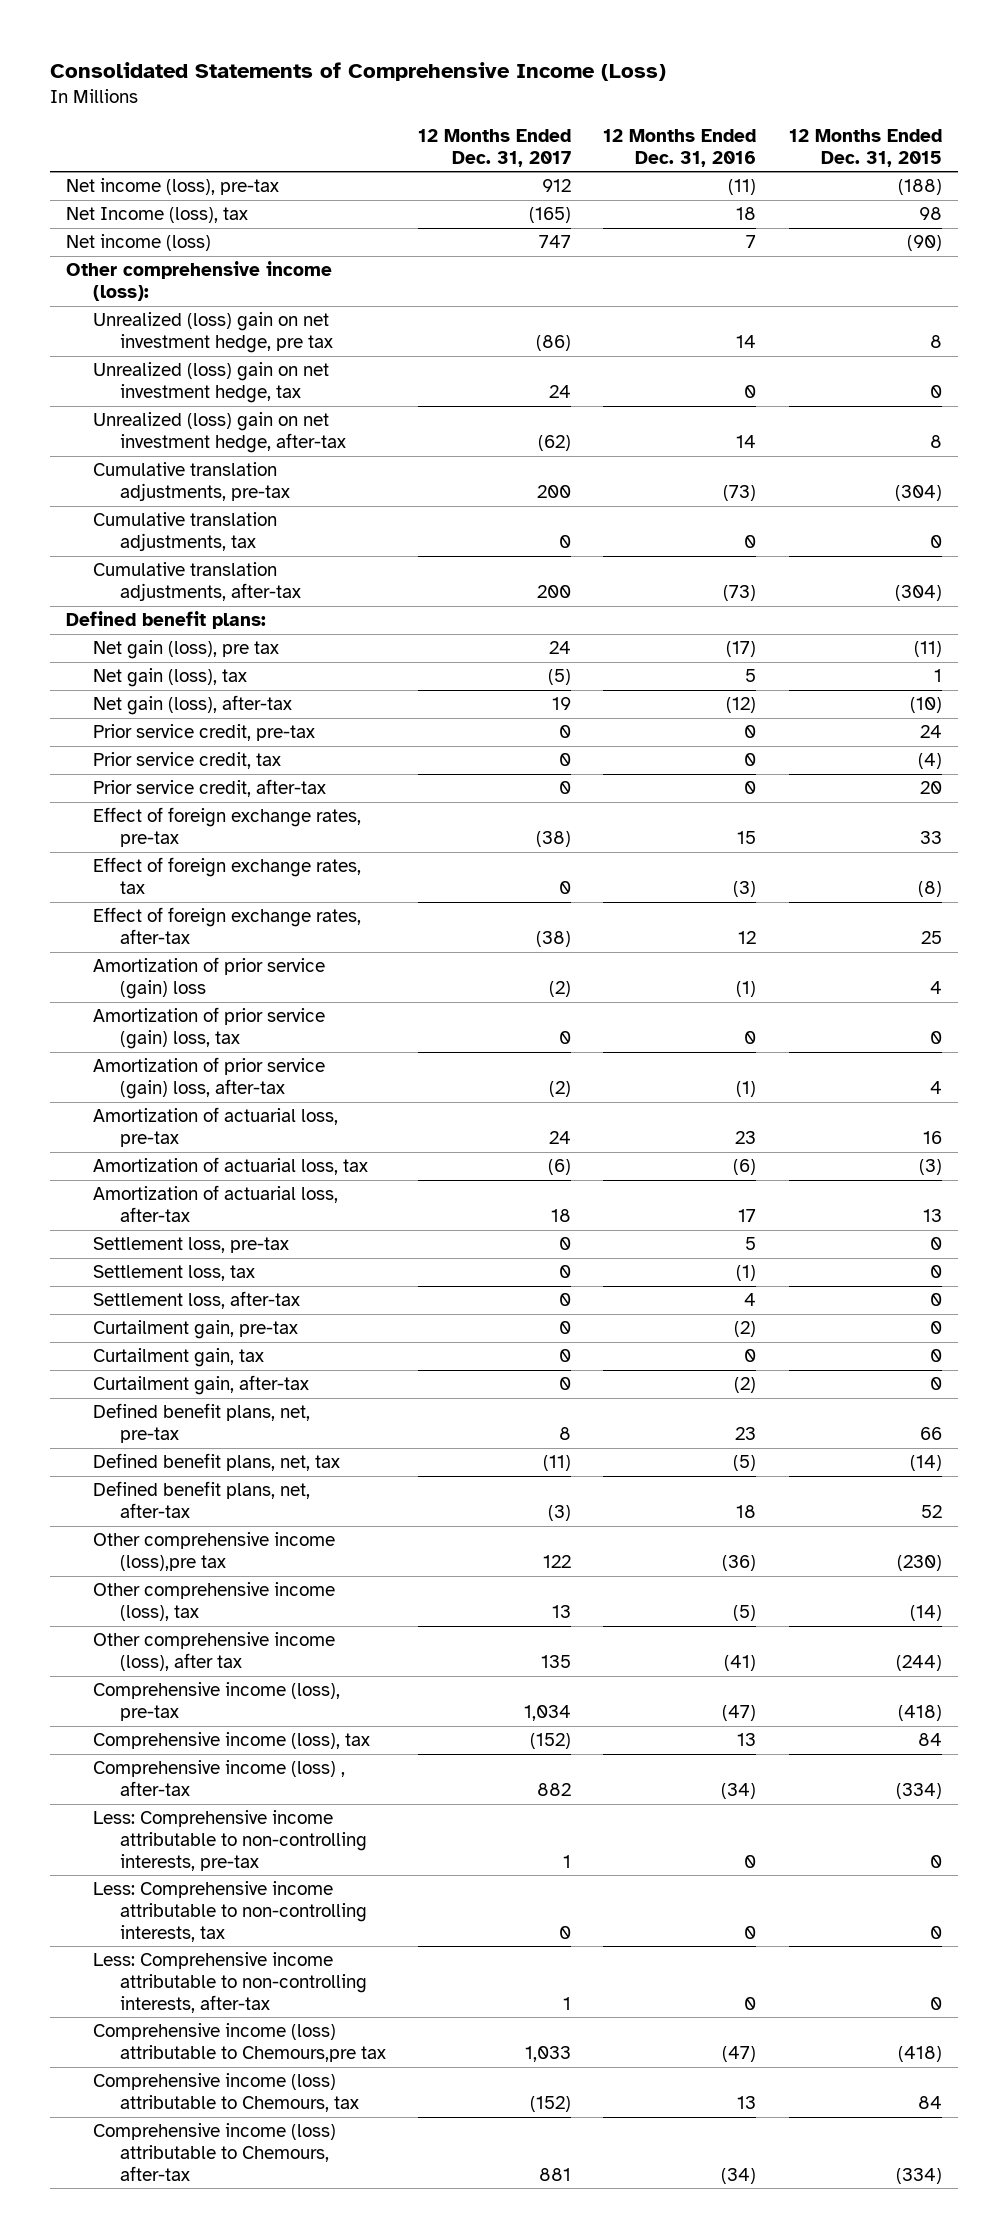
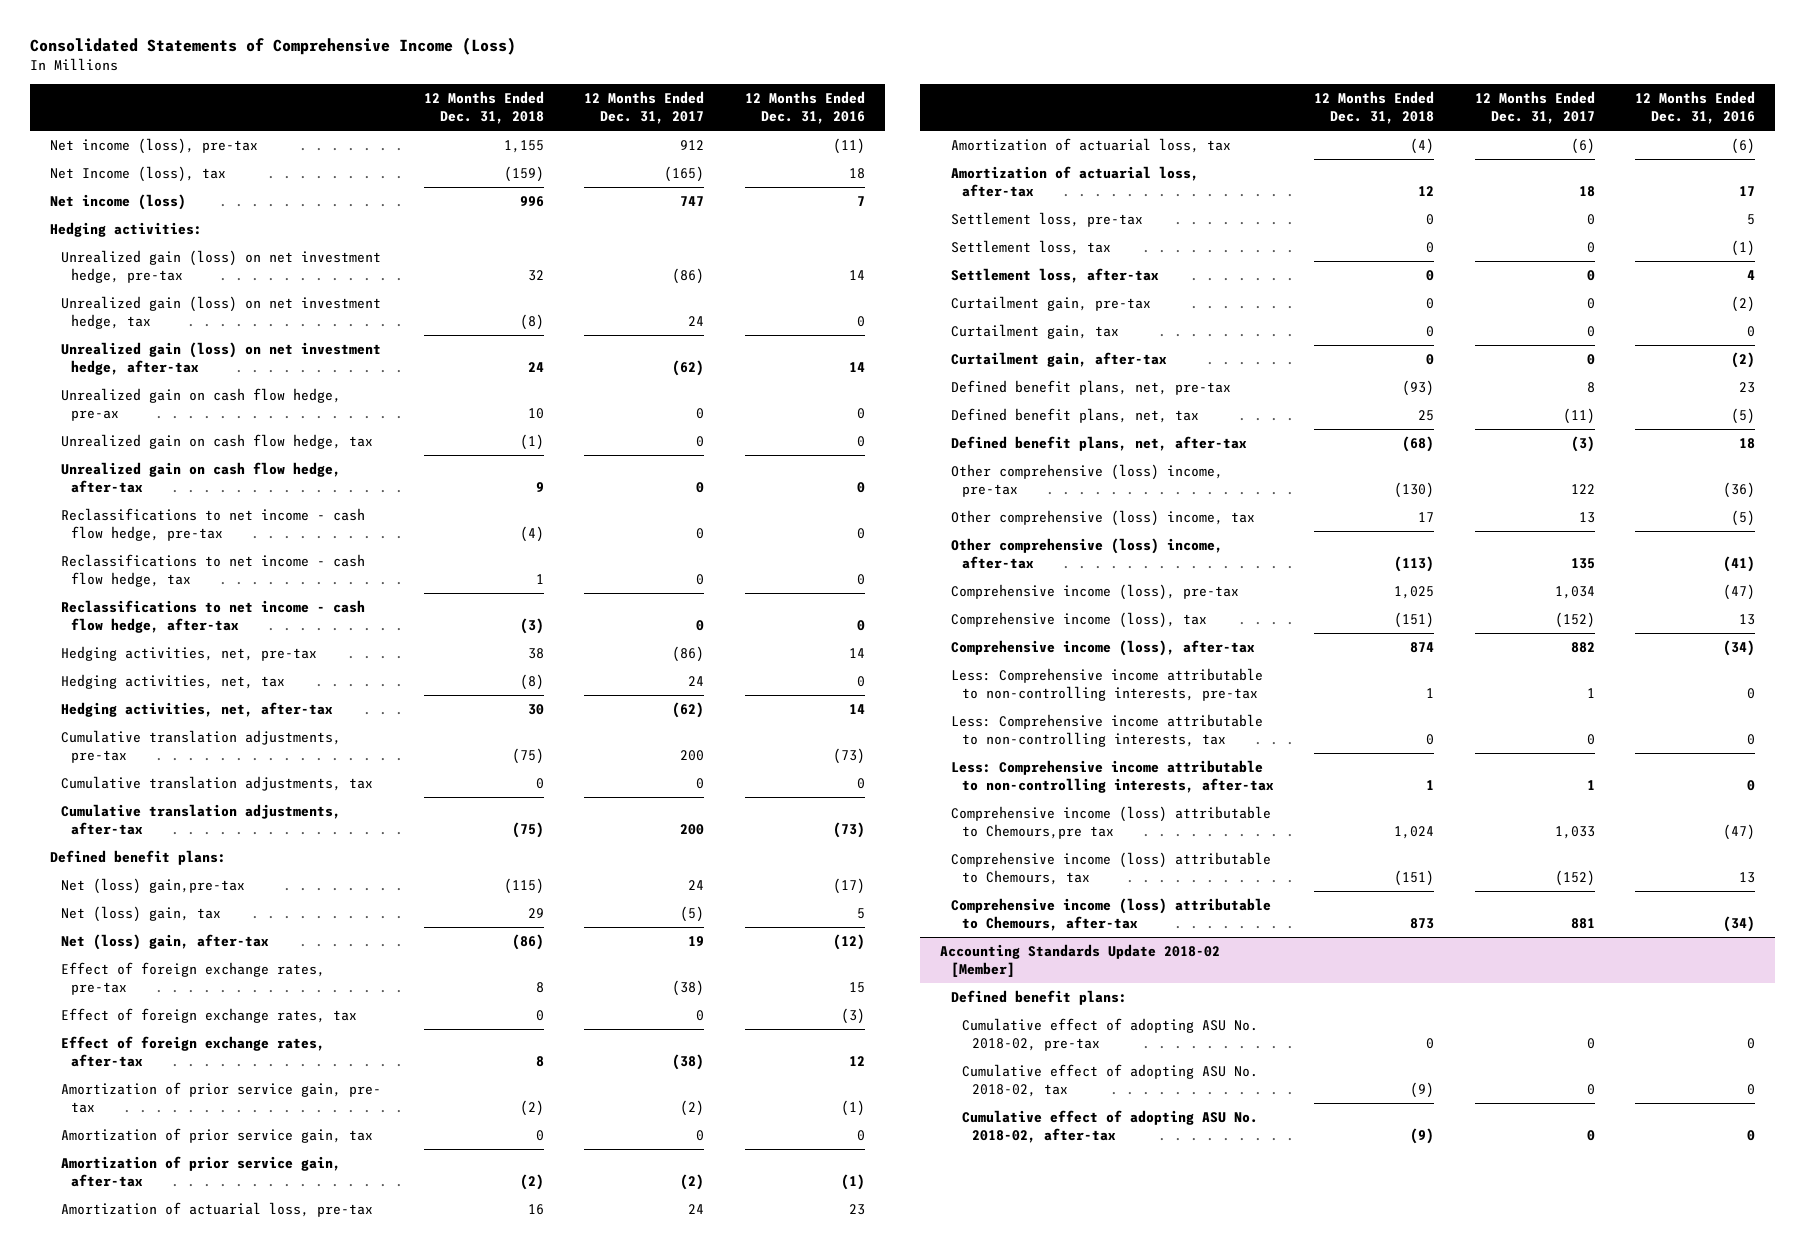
- | 12 Months Ended Dec. 31, 2017 | 12 Months Ended Dec. 31, 2016 | 12 Months Ended Dec. 31, 2015
+ | 12 Months Ended Dec. 31, 2018 | 12 Months Ended Dec. 31, 2017 | 12 Months Ended Dec. 31, 2016
- Other comprehensive income (loss):
- Unrealized (loss) gain on net investment hedge, pre tax | (86) | 14 | 8
- Unrealized (loss) gain on net investment hedge, tax | 24 | 0 | 0
- Unrealized (loss) gain on net investment hedge, after-tax | (62) | 14 | 8
+ Hedging activities:
+ Unrealized gain (loss) on net investment hedge, pre-tax | 32 | (86) | 14
+ Unrealized gain (loss) on net investment hedge, tax | (8) | 24 | 0
+ Unrealized gain (loss) on net investment hedge, after-tax | 24 | (62) | 14
+ Unrealized gain on cash flow hedge, pre-ax | 10 | 0 | 0
+ Unrealized gain on cash flow hedge, tax | (1) | 0 | 0
+ Unrealized gain on cash flow hedge, after-tax | 9 | 0 | 0
+ Reclassifications to net income - cash flow hedge, pre-tax | (4) | 0 | 0
+ Reclassifications to net income - cash flow hedge, tax | 1 | 0 | 0
+ Reclassifications to net income - cash flow hedge, after-tax | (3) | 0 | 0
+ Hedging activities, net, pre-tax | 38 | (86) | 14
+ Hedging activities, net, tax | (8) | 24 | 0
+ Hedging activities, net, after-tax | 30 | (62) | 14
- Net gain (loss), pre tax | 24 | (17) | (11)
- Net gain (loss), tax | (5) | 5 | 1
- Net gain (loss), after-tax | 19 | (12) | (10)
- Prior service credit, pre-tax | 0 | 0 | 24
- Prior service credit, tax | 0 | 0 | (4)
- Prior service credit, after-tax | 0 | 0 | 20
+ Net (loss) gain,pre-tax | (115) | 24 | (17)
+ Net (loss) gain, tax | 29 | (5) | 5
+ Net (loss) gain, after-tax | (86) | 19 | (12)
- Amortization of prior service (gain) loss | (2) | (1) | 4
- Amortization of prior service (gain) loss, tax | 0 | 0 | 0
- Amortization of prior service (gain) loss, after-tax | (2) | (1) | 4
+ Amortization of prior service gain, pre- tax | (2) | (2) | (1)
+ Amortization of prior service gain, tax | 0 | 0 | 0
+ Amortization of prior service gain, after-tax | (2) | (2) | (1)
- Other comprehensive income (loss),pre tax | 122 | (36) | (230)
- Other comprehensive income (loss), tax | 13 | (5) | (14)
- Other comprehensive income (loss), after tax | 135 | (41) | (244)
+ Other comprehensive (loss) income, pre-tax | (130) | 122 | (36)
+ Other comprehensive (loss) income, tax | 17 | 13 | (5)
+ Other comprehensive (loss) income, after-tax | (113) | 135 | (41)
- Comprehensive income (loss) , after-tax | 882 | (34) | (334)
+ Comprehensive income (loss), after-tax | 874 | 882 | (34)
+ Accounting Standards Update 2018-02 [Member]
+ Defined benefit plans:
+ Cumulative effect of adopting ASU No. 2018-02, pre-tax | 0 | 0 | 0
+ Cumulative effect of adopting ASU No. 2018-02, tax | (9) | 0 | 0
+ Cumulative effect of adopting ASU No. 2018-02, after-tax | (9) | 0 | 0

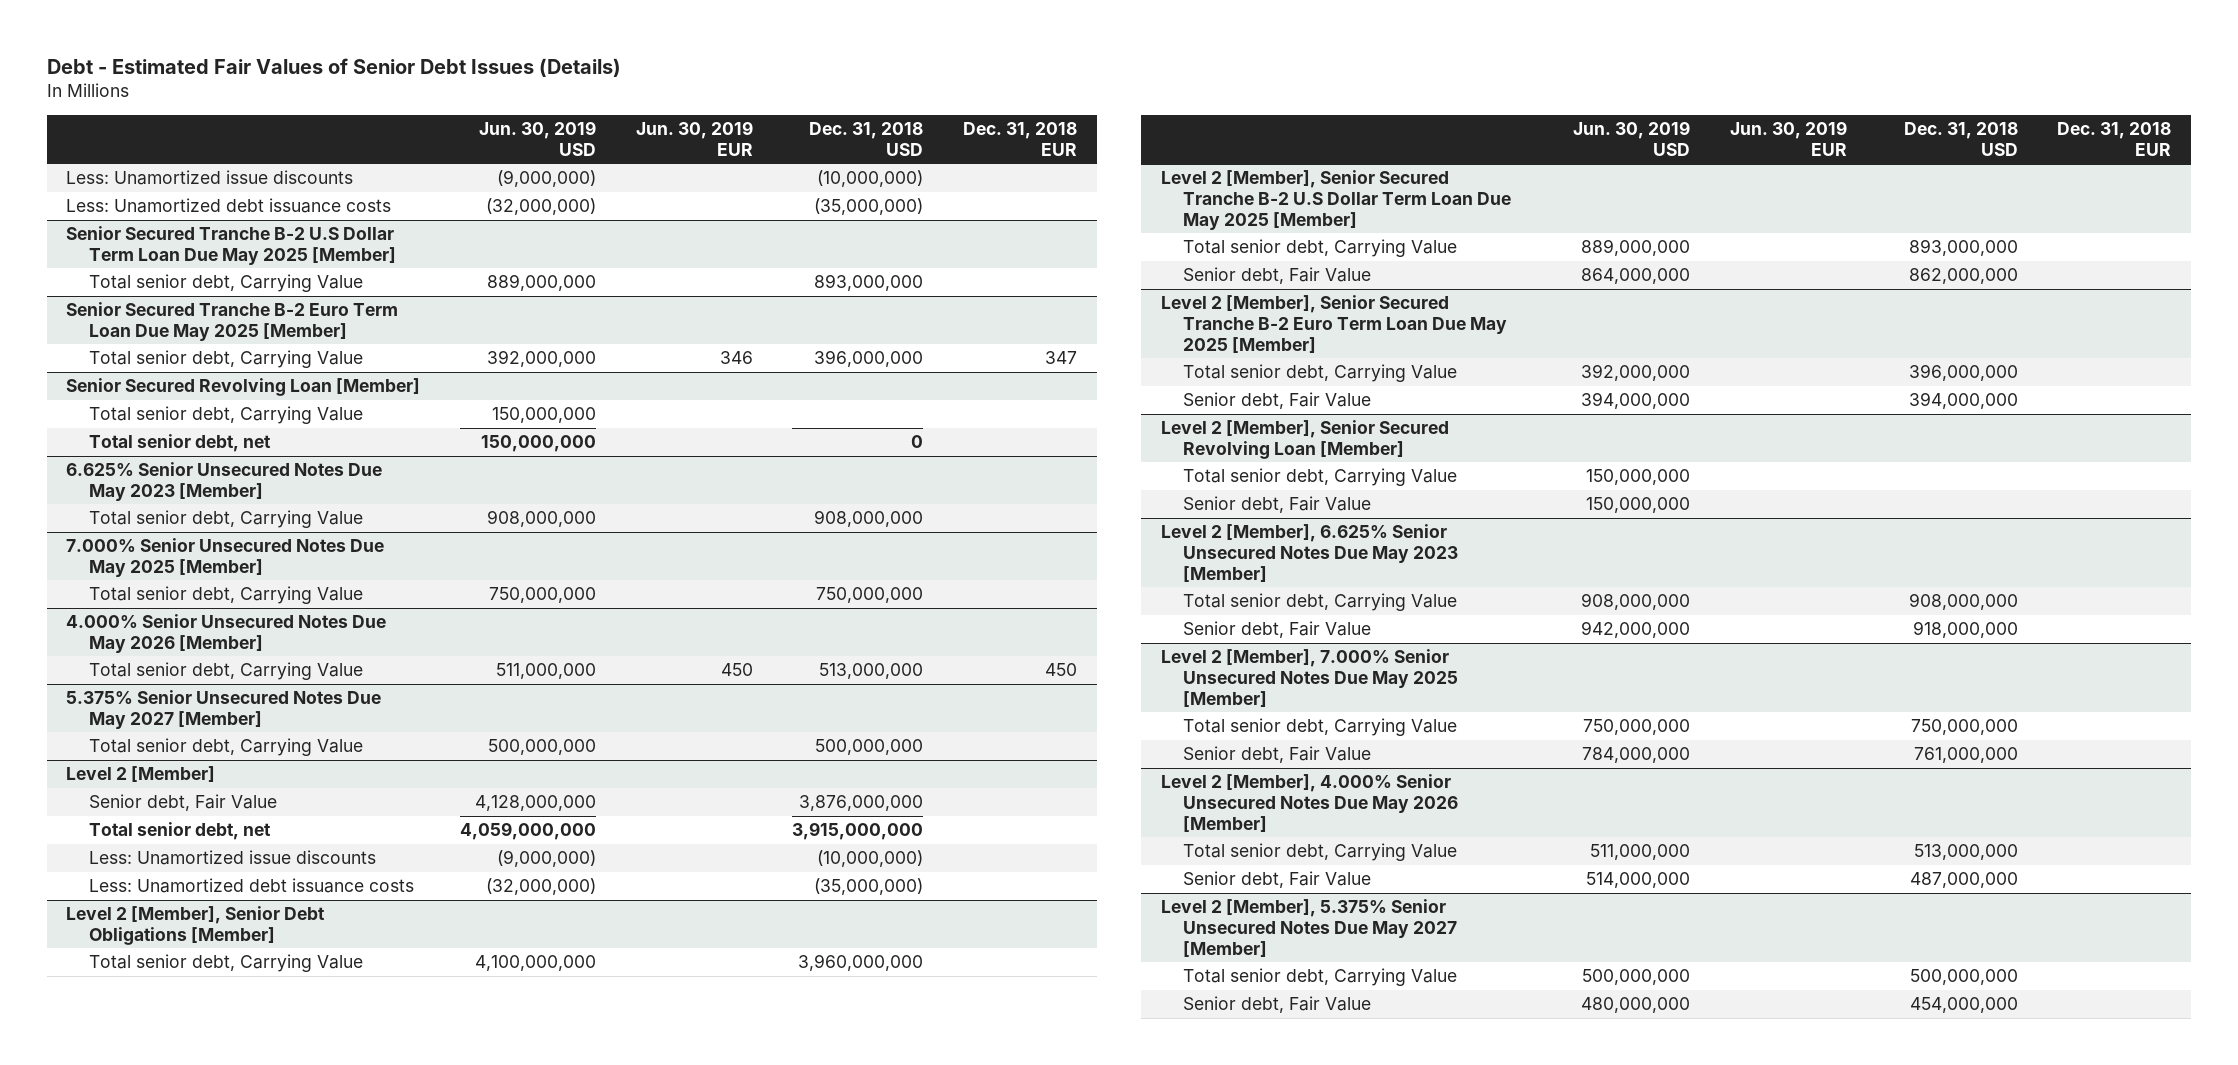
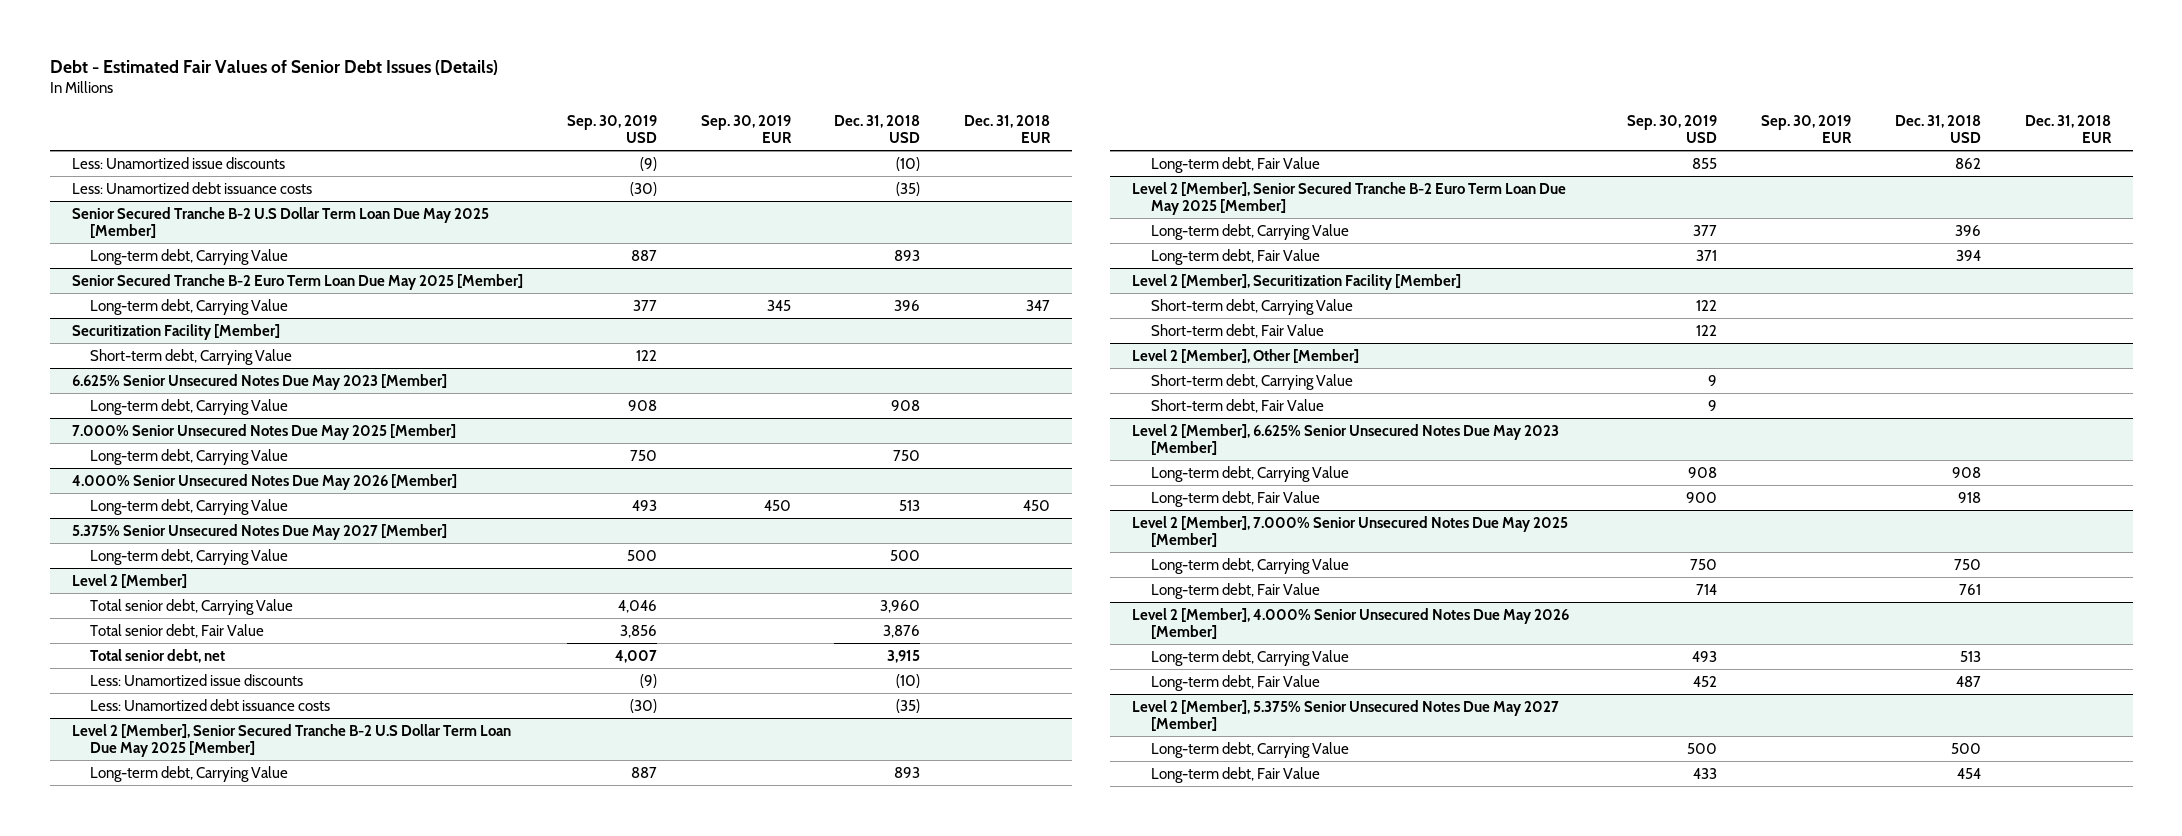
- | Jun. 30, 2019 USD | Jun. 30, 2019 EUR | Dec. 31, 2018 USD | Dec. 31, 2018 EUR
+ | Sep. 30, 2019 USD | Sep. 30, 2019 EUR | Dec. 31, 2018 USD | Dec. 31, 2018 EUR
- Less: Unamortized issue discounts | (9,000,000) | | (10,000,000) |
- Less: Unamortized debt issuance costs | (32,000,000) | | (35,000,000) |
+ Less: Unamortized issue discounts | (9) | | (10) |
+ Less: Unamortized debt issuance costs | (30) | | (35) |
@ Senior Secured Tranche B-2 U.S Dollar Term Loan Due May 2025 [Member]
- Total senior debt, Carrying Value | 889,000,000 | | 893,000,000 |
+ Long-term debt, Carrying Value | 887 | | 893 |
@ Senior Secured Tranche B-2 Euro Term Loan Due May 2025 [Member]
- Total senior debt, Carrying Value | 392,000,000 | 346 | 396,000,000 | 347
- Senior Secured Revolving Loan [Member]
- Total senior debt, Carrying Value | 150,000,000 | | |
- Total senior debt, net | 150,000,000 | | 0 |
@ Senior Secured Tranche B-2 Euro Term Loan Due May 2025 [Member]
+ Long-term debt, Carrying Value | 377 | 345 | 396 | 347
+ Securitization Facility [Member]
+ Short-term debt, Carrying Value | 122 | | |
@ 6.625% Senior Unsecured Notes Due May 2023 [Member]
- Total senior debt, Carrying Value | 908,000,000 | | 908,000,000 |
+ Long-term debt, Carrying Value | 908 | | 908 |
@ 7.000% Senior Unsecured Notes Due May 2025 [Member]
- Total senior debt, Carrying Value | 750,000,000 | | 750,000,000 |
+ Long-term debt, Carrying Value | 750 | | 750 |
@ 4.000% Senior Unsecured Notes Due May 2026 [Member]
- Total senior debt, Carrying Value | 511,000,000 | 450 | 513,000,000 | 450
+ Long-term debt, Carrying Value | 493 | 450 | 513 | 450
@ 5.375% Senior Unsecured Notes Due May 2027 [Member]
- Total senior debt, Carrying Value | 500,000,000 | | 500,000,000 |
+ Long-term debt, Carrying Value | 500 | | 500 |
@ Level 2 [Member]
- Senior debt, Fair Value | 4,128,000,000 | | 3,876,000,000 |
- Total senior debt, net | 4,059,000,000 | | 3,915,000,000 |
- Less: Unamortized issue discounts | (9,000,000) | | (10,000,000) |
- Less: Unamortized debt issuance costs | (32,000,000) | | (35,000,000) |
- Level 2 [Member], Senior Debt Obligations [Member]
- Total senior debt, Carrying Value | 4,100,000,000 | | 3,960,000,000 |
@ Level 2 [Member]
+ Total senior debt, Carrying Value | 4,046 | | 3,960 |
+ Total senior debt, Fair Value | 3,856 | | 3,876 |
+ Total senior debt, net | 4,007 | | 3,915 |
+ Less: Unamortized issue discounts | (9) | | (10) |
+ Less: Unamortized debt issuance costs | (30) | | (35) |
@ Level 2 [Member], Senior Secured Tranche B-2 U.S Dollar Term Loan Due May 2025 [Member]
- Total senior debt, Carrying Value | 889,000,000 | | 893,000,000 |
- Senior debt, Fair Value | 864,000,000 | | 862,000,000 |
+ Long-term debt, Carrying Value | 887 | | 893 |
+ Long-term debt, Fair Value | 855 | | 862 |
@ Level 2 [Member], Senior Secured Tranche B-2 Euro Term Loan Due May 2025 [Member]
- Total senior debt, Carrying Value | 392,000,000 | | 396,000,000 |
- Senior debt, Fair Value | 394,000,000 | | 394,000,000 |
- Level 2 [Member], Senior Secured Revolving Loan [Member]
- Total senior debt, Carrying Value | 150,000,000 | | |
- Senior debt, Fair Value | 150,000,000 | | |
@ Level 2 [Member], Senior Secured Tranche B-2 Euro Term Loan Due May 2025 [Member]
+ Long-term debt, Carrying Value | 377 | | 396 |
+ Long-term debt, Fair Value | 371 | | 394 |
+ Level 2 [Member], Securitization Facility [Member]
+ Short-term debt, Carrying Value | 122 | | |
+ Short-term debt, Fair Value | 122 | | |
+ Level 2 [Member], Other [Member]
+ Short-term debt, Carrying Value | 9 | | |
+ Short-term debt, Fair Value | 9 | | |
@ Level 2 [Member], 6.625% Senior Unsecured Notes Due May 2023 [Member]
- Total senior debt, Carrying Value | 908,000,000 | | 908,000,000 |
- Senior debt, Fair Value | 942,000,000 | | 918,000,000 |
+ Long-term debt, Carrying Value | 908 | | 908 |
+ Long-term debt, Fair Value | 900 | | 918 |
@ Level 2 [Member], 7.000% Senior Unsecured Notes Due May 2025 [Member]
- Total senior debt, Carrying Value | 750,000,000 | | 750,000,000 |
- Senior debt, Fair Value | 784,000,000 | | 761,000,000 |
+ Long-term debt, Carrying Value | 750 | | 750 |
+ Long-term debt, Fair Value | 714 | | 761 |
@ Level 2 [Member], 4.000% Senior Unsecured Notes Due May 2026 [Member]
- Total senior debt, Carrying Value | 511,000,000 | | 513,000,000 |
- Senior debt, Fair Value | 514,000,000 | | 487,000,000 |
+ Long-term debt, Carrying Value | 493 | | 513 |
+ Long-term debt, Fair Value | 452 | | 487 |
@ Level 2 [Member], 5.375% Senior Unsecured Notes Due May 2027 [Member]
- Total senior debt, Carrying Value | 500,000,000 | | 500,000,000 |
- Senior debt, Fair Value | 480,000,000 | | 454,000,000 |
+ Long-term debt, Carrying Value | 500 | | 500 |
+ Long-term debt, Fair Value | 433 | | 454 |

